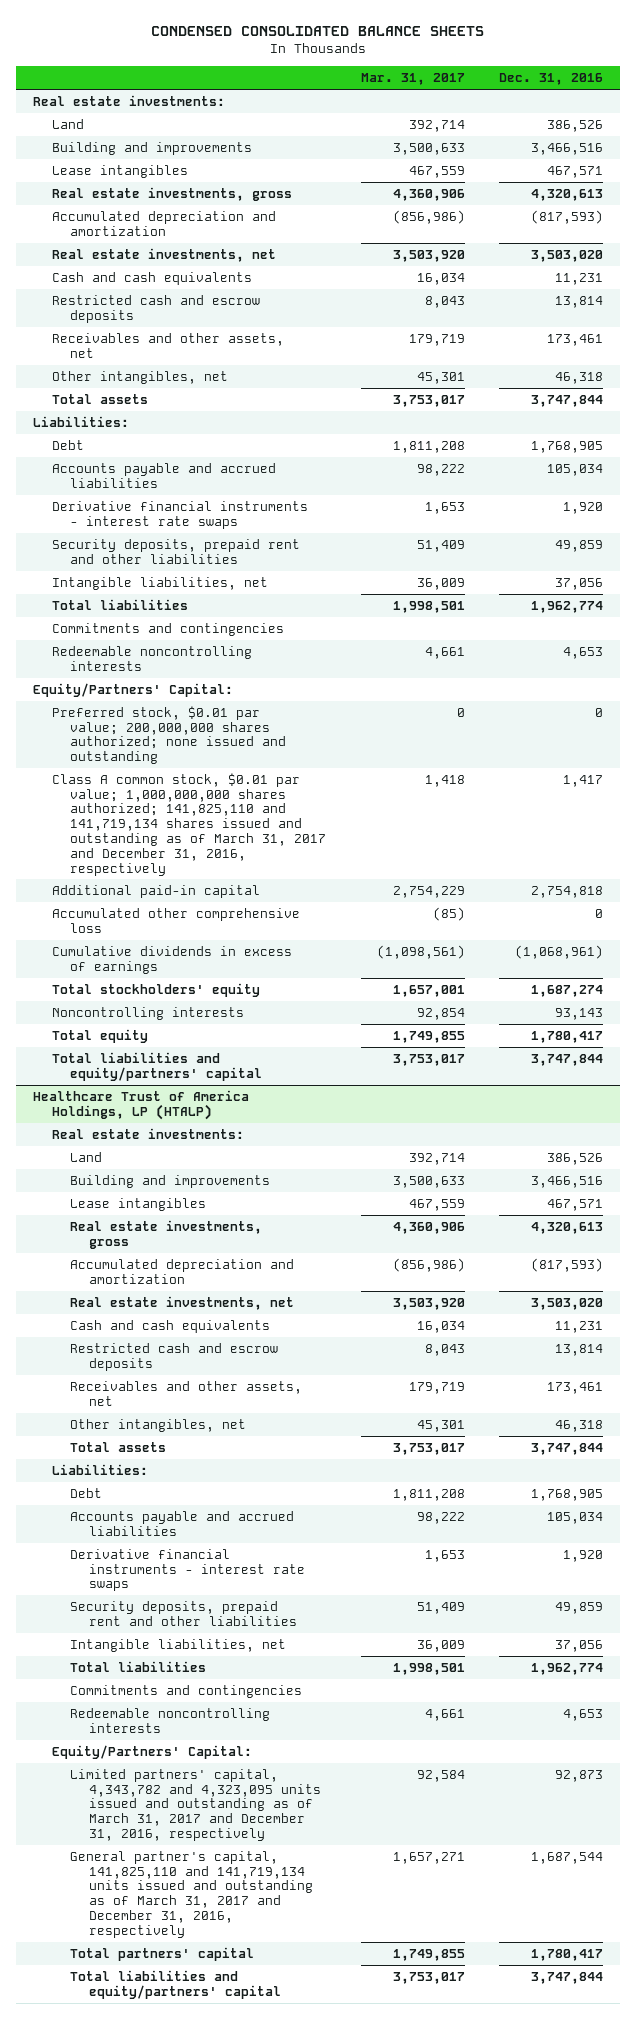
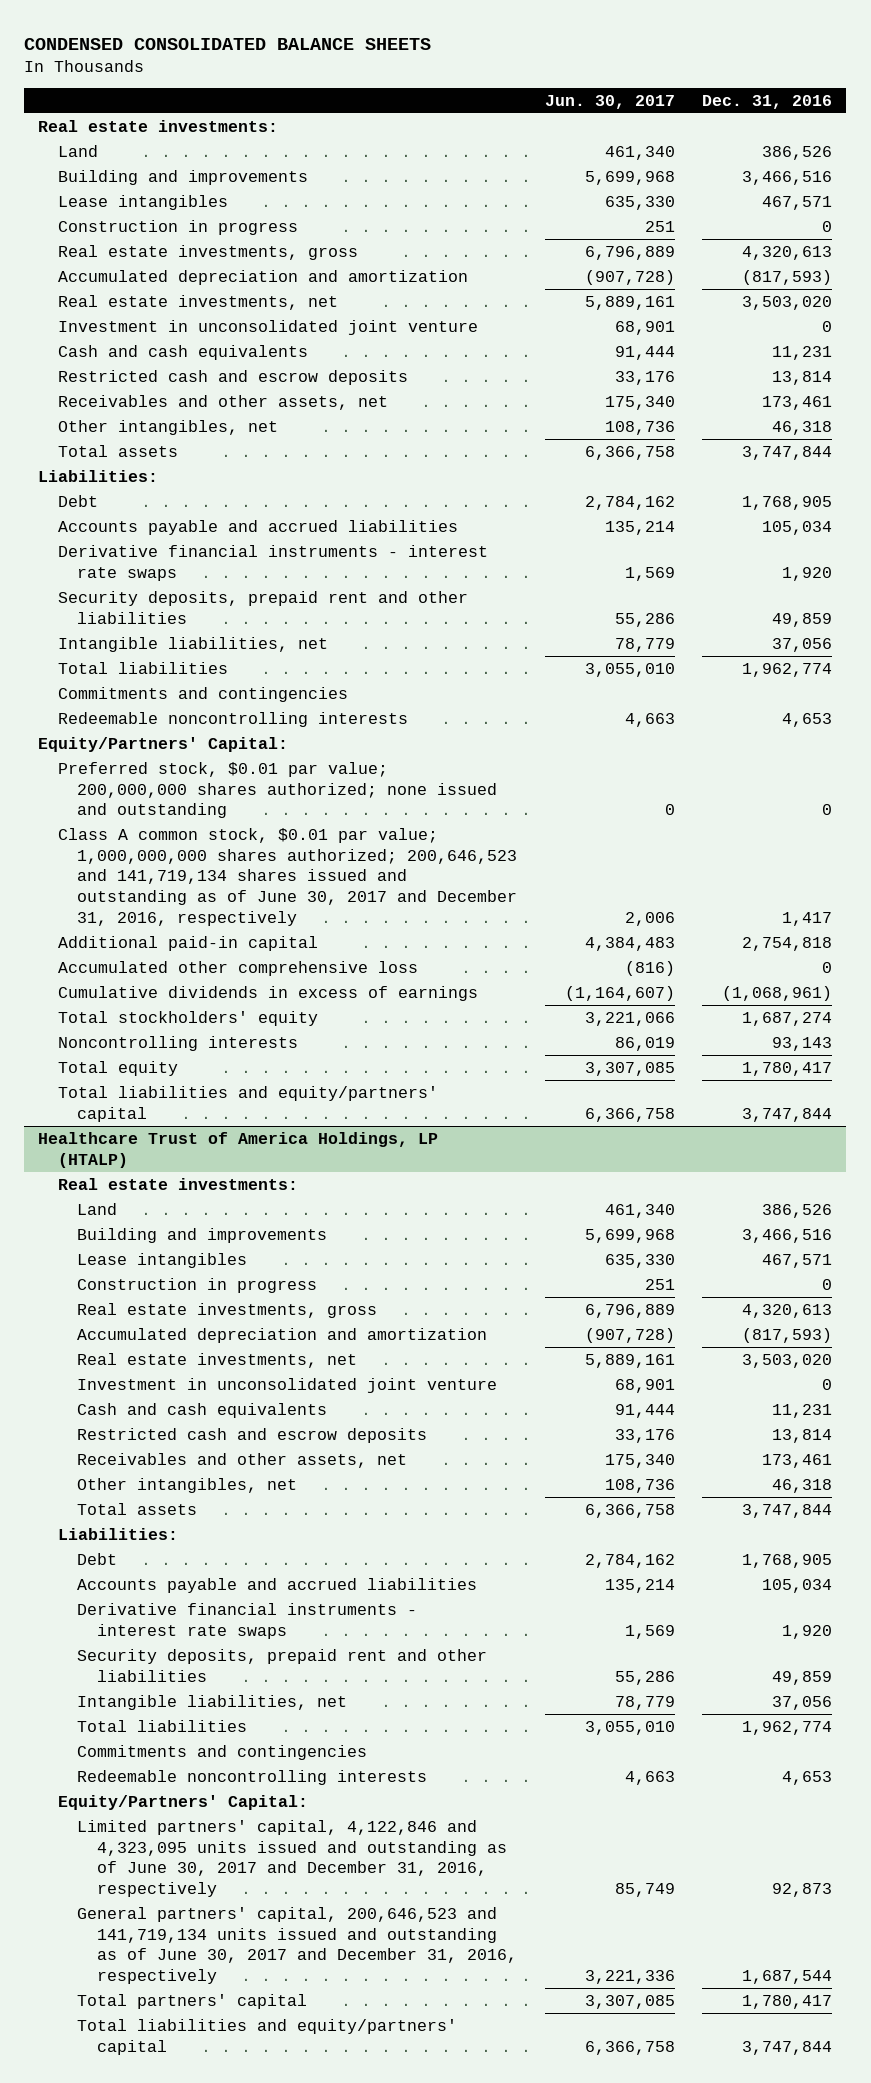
- | Mar. 31, 2017 | Dec. 31, 2016
+ | Jun. 30, 2017 | Dec. 31, 2016
+ Construction in progress | 251 | 0
+ Investment in unconsolidated joint venture | 68,901 | 0
- Class A common stock, $0.01 par value; 1,000,000,000 shares authorized; 141,825,110 and 141,719,134 shares issued and outstanding as of March 31, 2017 and December 31, 2016, respectively | 1,418 | 1,417
+ Class A common stock, $0.01 par value; 1,000,000,000 shares authorized; 200,646,523 and 141,719,134 shares issued and outstanding as of June 30, 2017 and December 31, 2016, respectively | 2,006 | 1,417
@ Healthcare Trust of America Holdings, LP (HTALP)
+ Construction in progress | 251 | 0
+ Investment in unconsolidated joint venture | 68,901 | 0
- Limited partners' capital, 4,343,782 and 4,323,095 units issued and outstanding as of March 31, 2017 and December 31, 2016, respectively | 92,584 | 92,873
- General partner's capital, 141,825,110 and 141,719,134 units issued and outstanding as of March 31, 2017 and December 31, 2016, respectively | 1,657,271 | 1,687,544
+ Limited partners' capital, 4,122,846 and 4,323,095 units issued and outstanding as of June 30, 2017 and December 31, 2016, respectively | 85,749 | 92,873
+ General partners' capital, 200,646,523 and 141,719,134 units issued and outstanding as of June 30, 2017 and December 31, 2016, respectively | 3,221,336 | 1,687,544

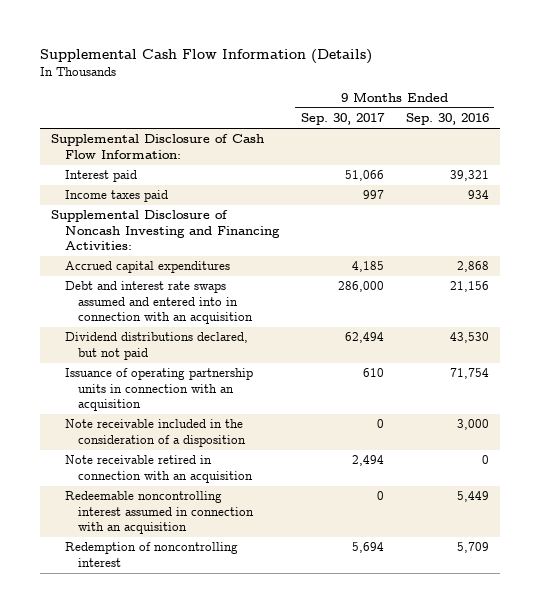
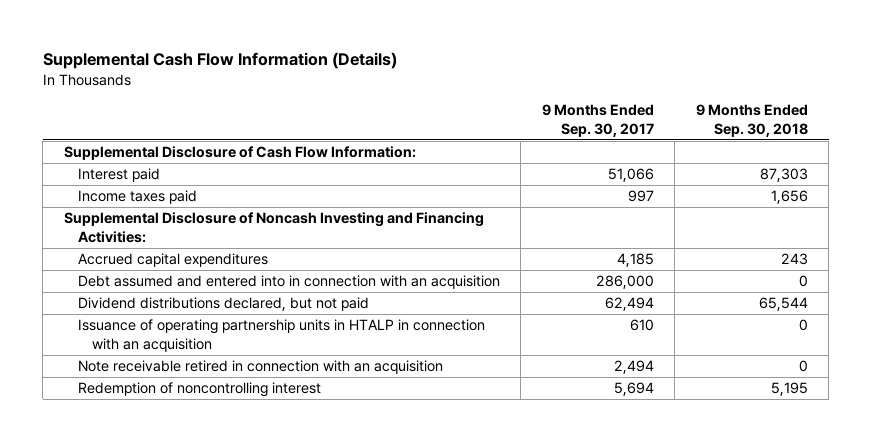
- | 9 Months Ended Sep. 30, 2017 | 9 Months Ended Sep. 30, 2016
+ | 9 Months Ended Sep. 30, 2017 | 9 Months Ended Sep. 30, 2018
- Debt and interest rate swaps assumed and entered into in connection with an acquisition | 286,000 | 21,156
+ Debt assumed and entered into in connection with an acquisition | 286,000 | 0
- Issuance of operating partnership units in connection with an acquisition | 610 | 71,754
- Note receivable included in the consideration of a disposition | 0 | 3,000
+ Issuance of operating partnership units in HTALP in connection with an acquisition | 610 | 0
- Redeemable noncontrolling interest assumed in connection with an acquisition | 0 | 5,449

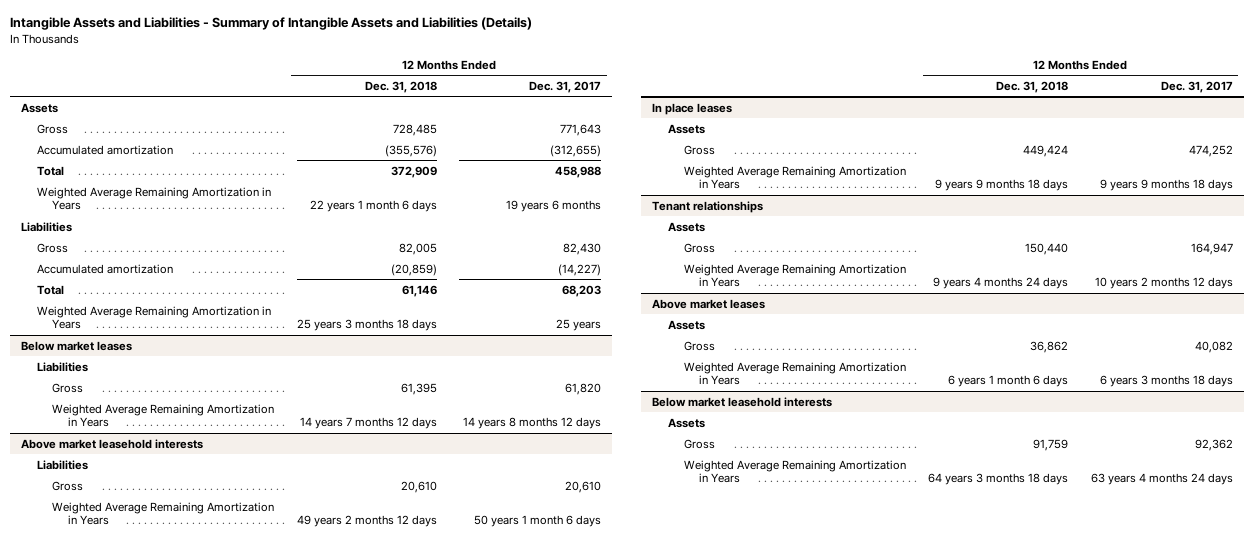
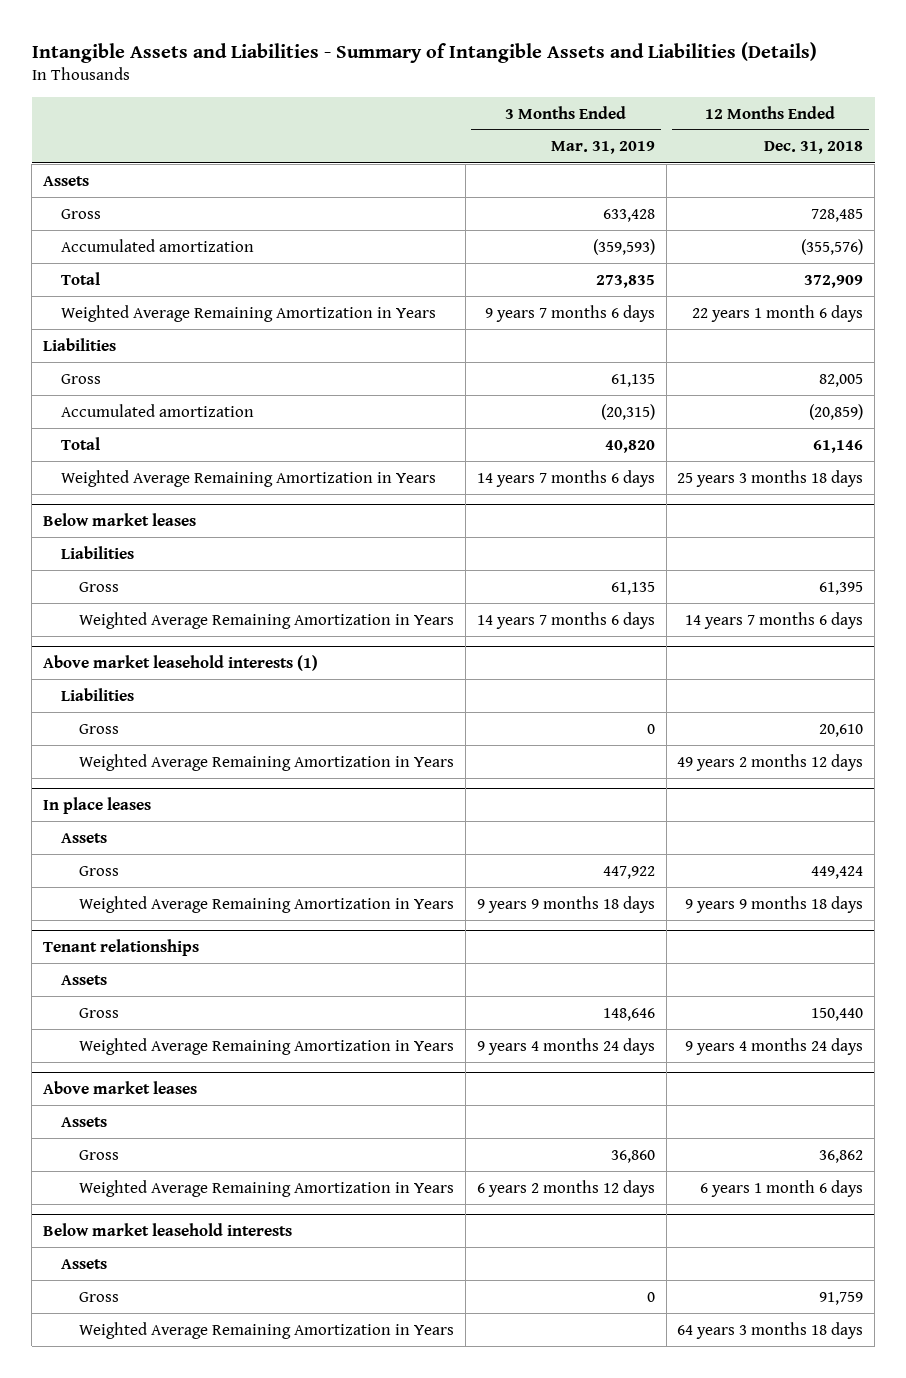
- | 12 Months Ended Dec. 31, 2018 | 12 Months Ended Dec. 31, 2017
+ | 3 Months Ended Mar. 31, 2019 | 12 Months Ended Dec. 31, 2018
@ Below market leases
- Weighted Average Remaining Amortization in Years | 14 years 7 months 12 days | 14 years 8 months 12 days
- Above market leasehold interests
@ Below market leases
+ Weighted Average Remaining Amortization in Years | 14 years 7 months 6 days | 14 years 7 months 6 days
+ Above market leasehold interests (1)

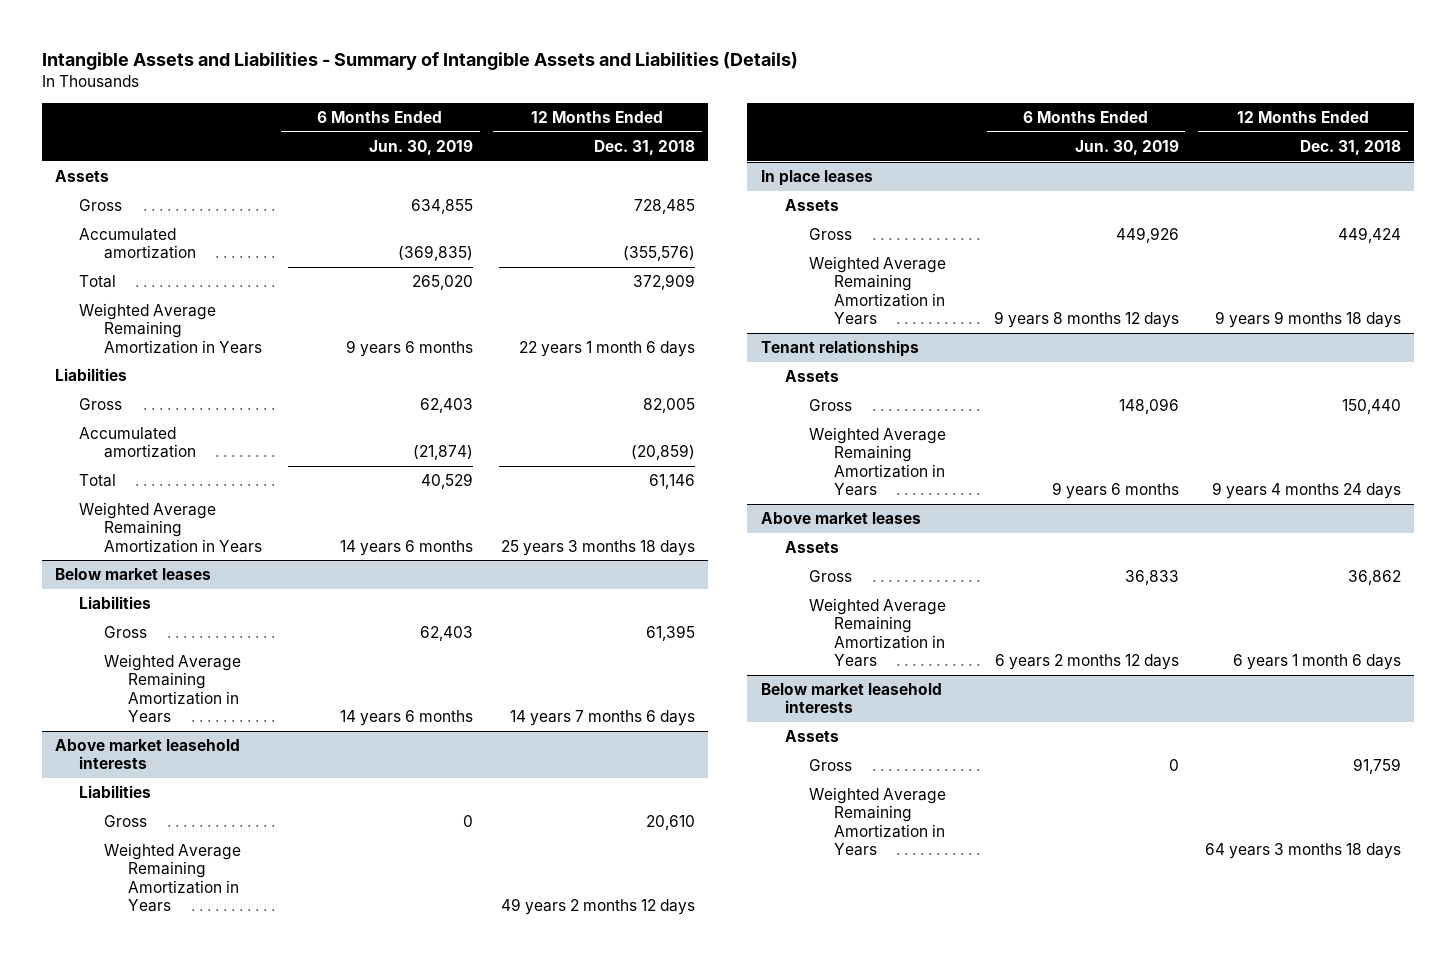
- | 3 Months Ended Mar. 31, 2019 | 12 Months Ended Dec. 31, 2018
+ | 6 Months Ended Jun. 30, 2019 | 12 Months Ended Dec. 31, 2018
- Above market leasehold interests (1)
+ Above market leasehold interests

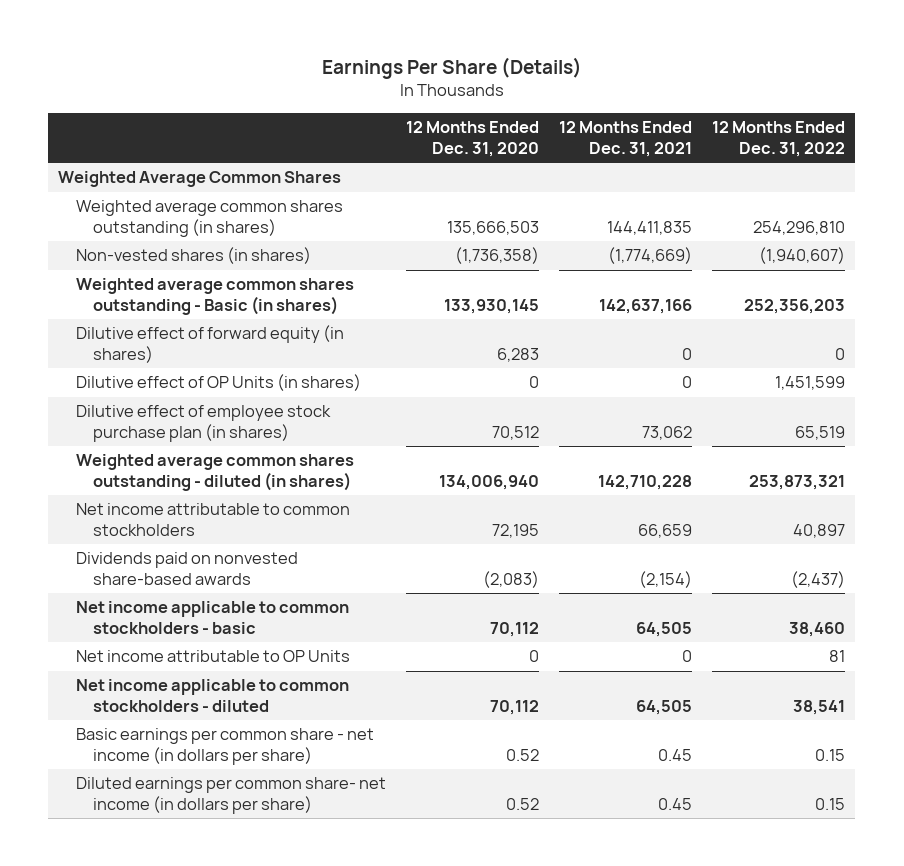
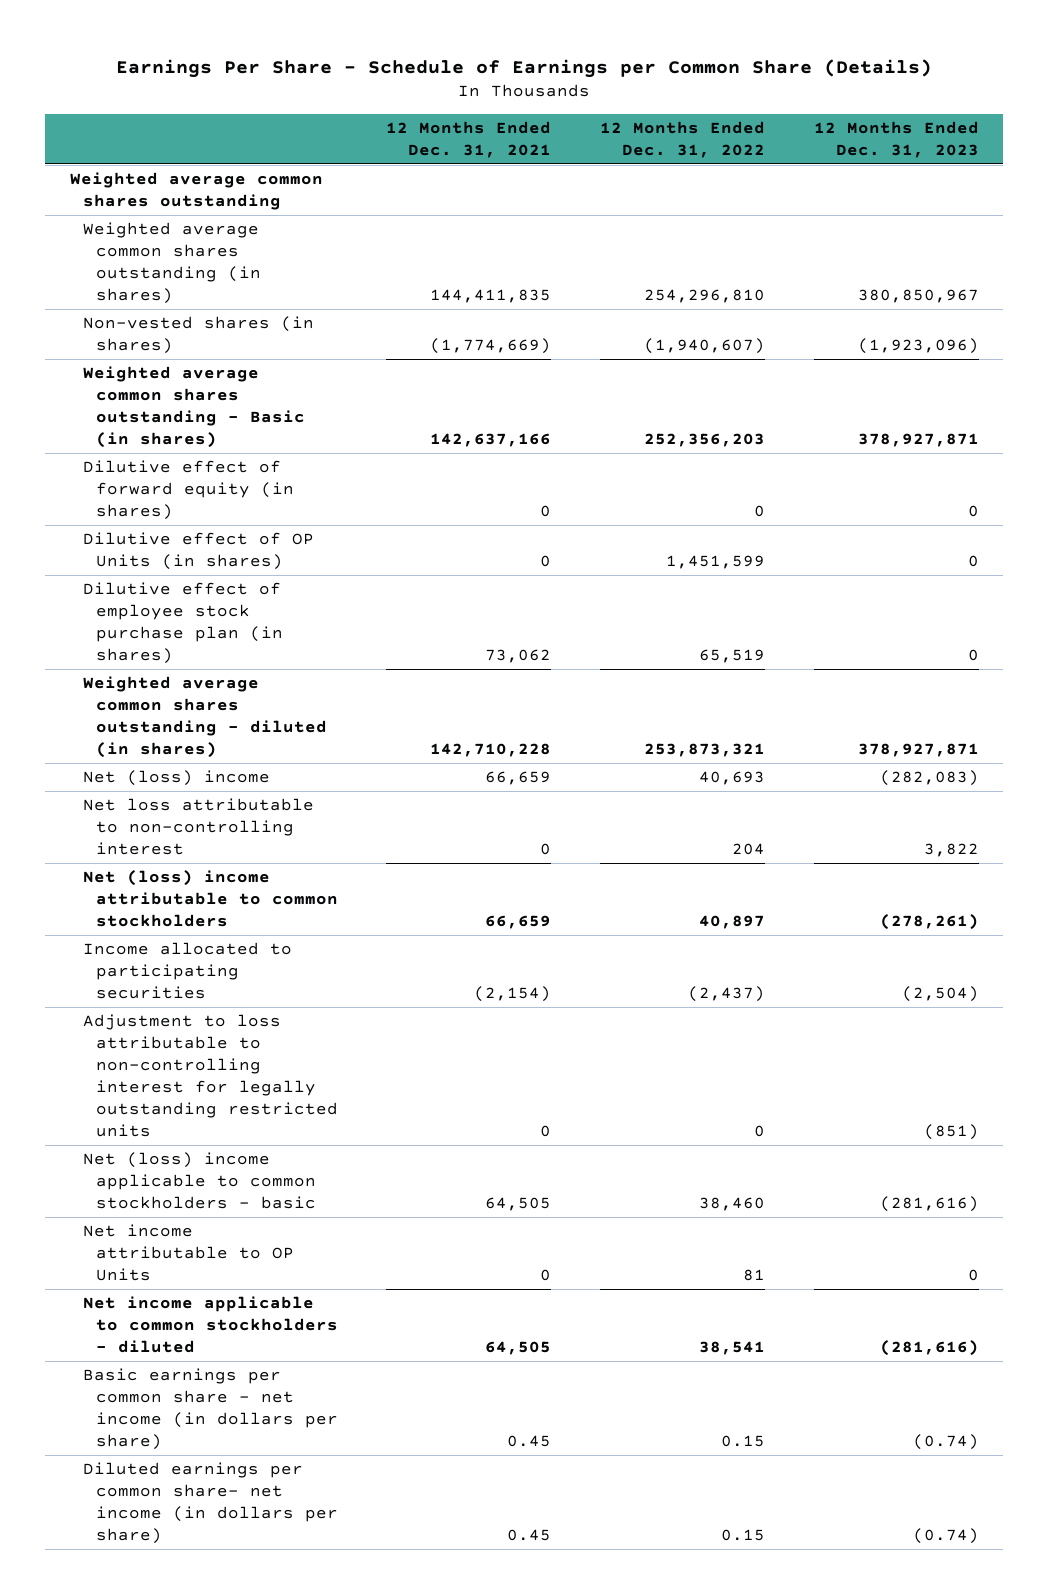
- Earnings Per Share (Details)
+ Earnings Per Share - Schedule of Earnings per Common Share (Details)
- | 12 Months Ended Dec. 31, 2020 | 12 Months Ended Dec. 31, 2021 | 12 Months Ended Dec. 31, 2022
+ | 12 Months Ended Dec. 31, 2021 | 12 Months Ended Dec. 31, 2022 | 12 Months Ended Dec. 31, 2023
- Weighted Average Common Shares
+ Weighted average common shares outstanding
- Net income attributable to common stockholders | 72,195 | 66,659 | 40,897
- Dividends paid on nonvested share-based awards | (2,083) | (2,154) | (2,437)
- Net income applicable to common stockholders - basic | 70,112 | 64,505 | 38,460
+ Net (loss) income | 66,659 | 40,693 | (282,083)
+ Net loss attributable to non-controlling interest | 0 | 204 | 3,822
+ Net (loss) income attributable to common stockholders | 66,659 | 40,897 | (278,261)
+ Income allocated to participating securities | (2,154) | (2,437) | (2,504)
+ Adjustment to loss attributable to non-controlling interest for legally outstanding restricted units | 0 | 0 | (851)
+ Net (loss) income applicable to common stockholders - basic | 64,505 | 38,460 | (281,616)

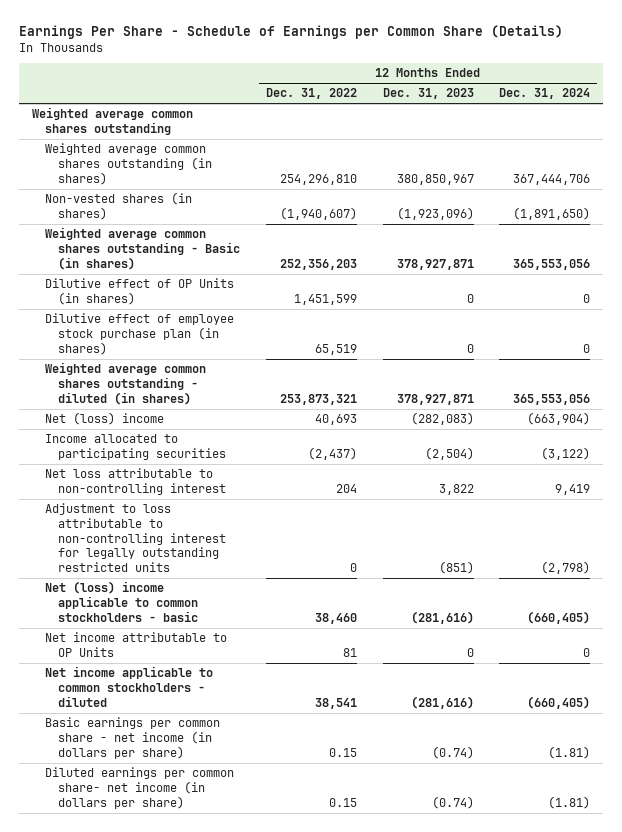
- | 12 Months Ended Dec. 31, 2021 | 12 Months Ended Dec. 31, 2022 | 12 Months Ended Dec. 31, 2023
+ | 12 Months Ended Dec. 31, 2022 | 12 Months Ended Dec. 31, 2023 | 12 Months Ended Dec. 31, 2024
- Dilutive effect of forward equity (in shares) | 0 | 0 | 0
- Net (loss) income attributable to common stockholders | 66,659 | 40,897 | (278,261)
moved down: Net loss attributable to non-controlling interest | 204 | 3,822 | 9,419

